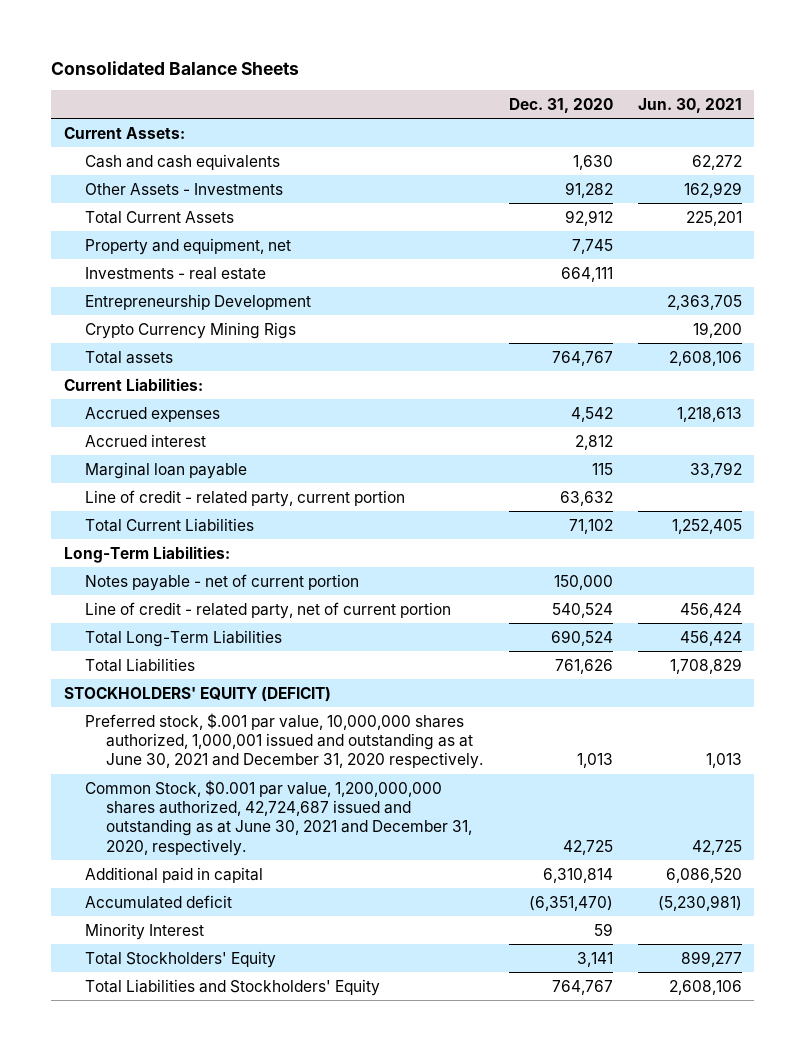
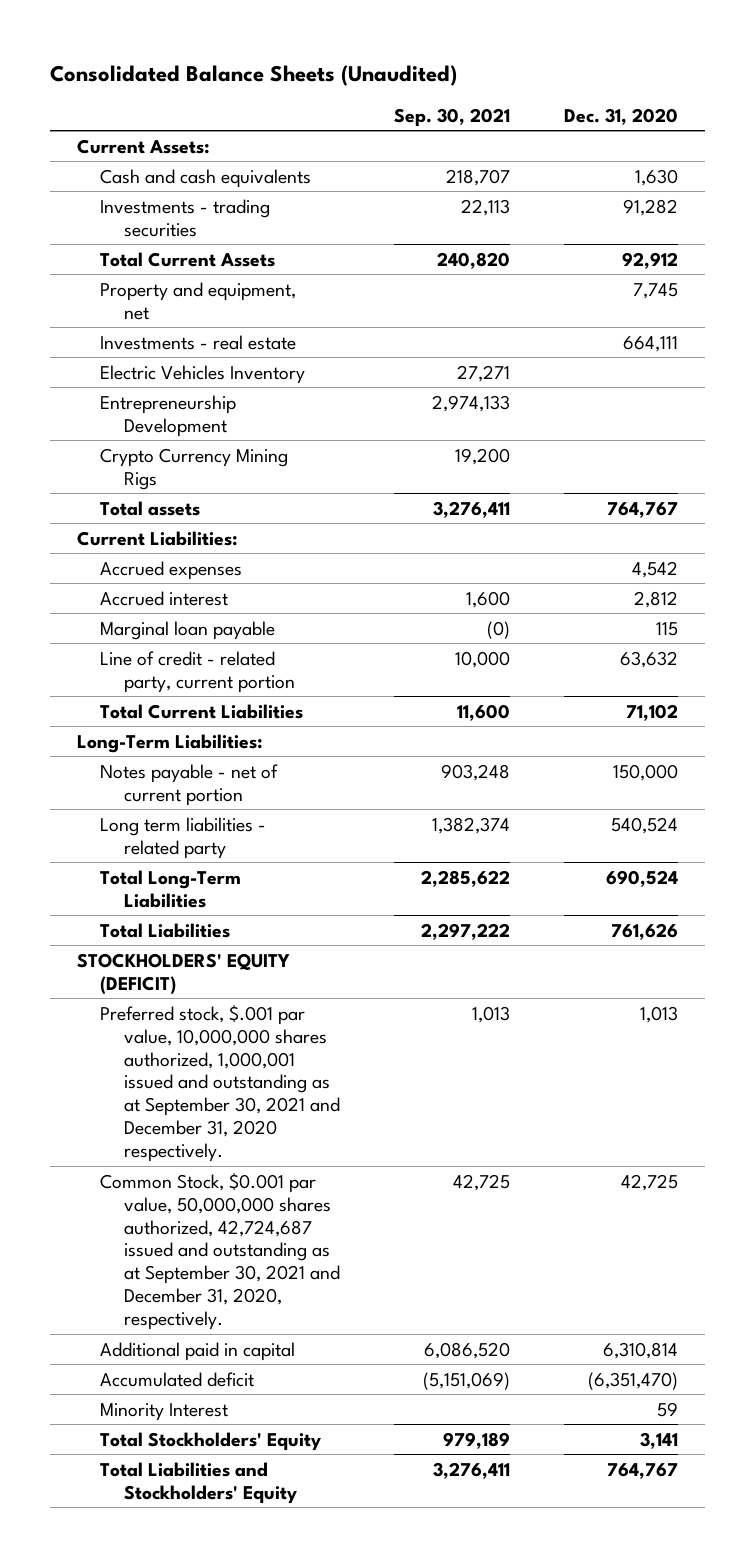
- Consolidated Balance Sheets
+ Consolidated Balance Sheets (Unaudited)
- | Dec. 31, 2020 | Jun. 30, 2021
+ | Sep. 30, 2021 | Dec. 31, 2020
- Other Assets - Investments | 91,282 | 162,929
+ Investments - trading securities | 22,113 | 91,282
+ Electric Vehicles Inventory | 27,271 |
- Line of credit - related party, net of current portion | 540,524 | 456,424
+ Long term liabilities - related party | 1,382,374 | 540,524
- Preferred stock, $.001 par value, 10,000,000 shares authorized, 1,000,001 issued and outstanding as at June 30, 2021 and December 31, 2020 respectively. | 1,013 | 1,013
- Common Stock, $0.001 par value, 1,200,000,000 shares authorized, 42,724,687 issued and outstanding as at June 30, 2021 and December 31, 2020, respectively. | 42,725 | 42,725
+ Preferred stock, $.001 par value, 10,000,000 shares authorized, 1,000,001 issued and outstanding as at September 30, 2021 and December 31, 2020 respectively. | 1,013 | 1,013
+ Common Stock, $0.001 par value, 50,000,000 shares authorized, 42,724,687 issued and outstanding as at September 30, 2021 and December 31, 2020, respectively. | 42,725 | 42,725

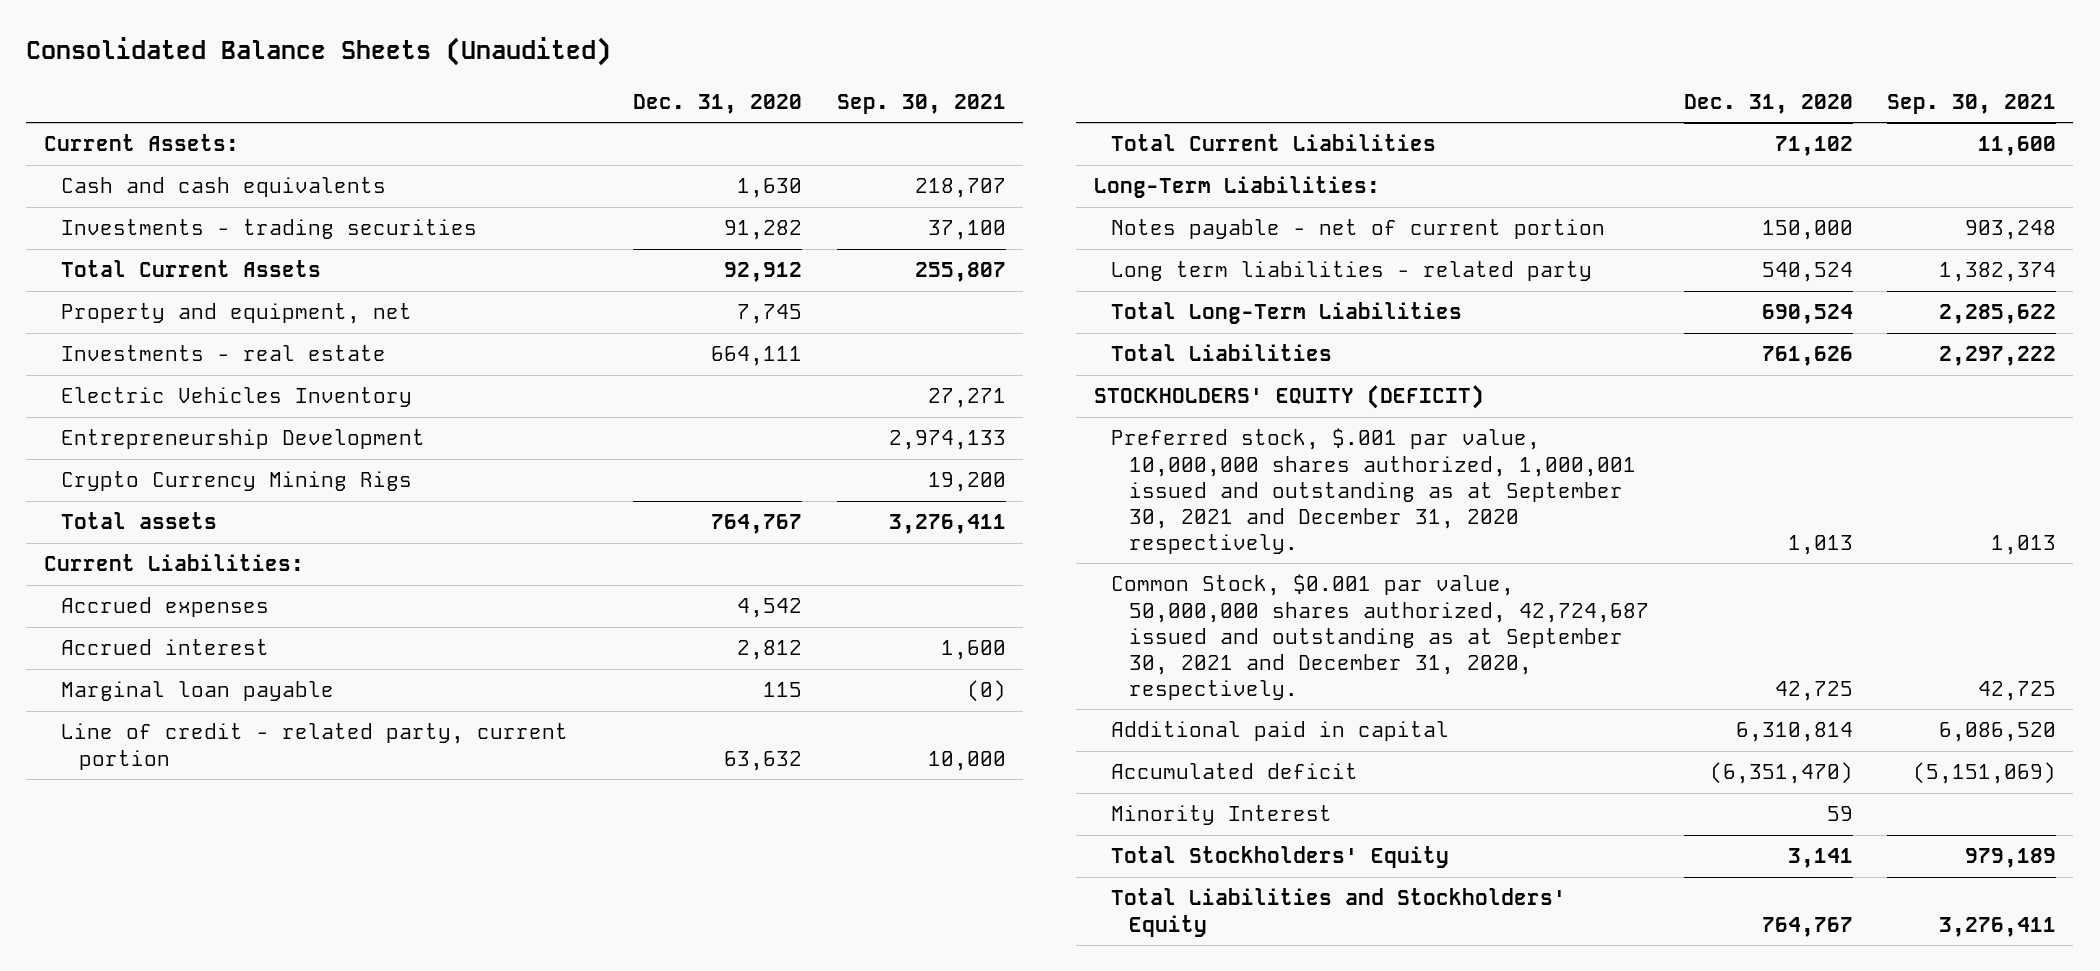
- | Sep. 30, 2021 | Dec. 31, 2020
+ | Dec. 31, 2020 | Sep. 30, 2021
- Investments - trading securities | 22,113 | 91,282
- Total Current Assets | 240,820 | 92,912
+ Investments - trading securities | 91,282 | 37,100
+ Total Current Assets | 92,912 | 255,807

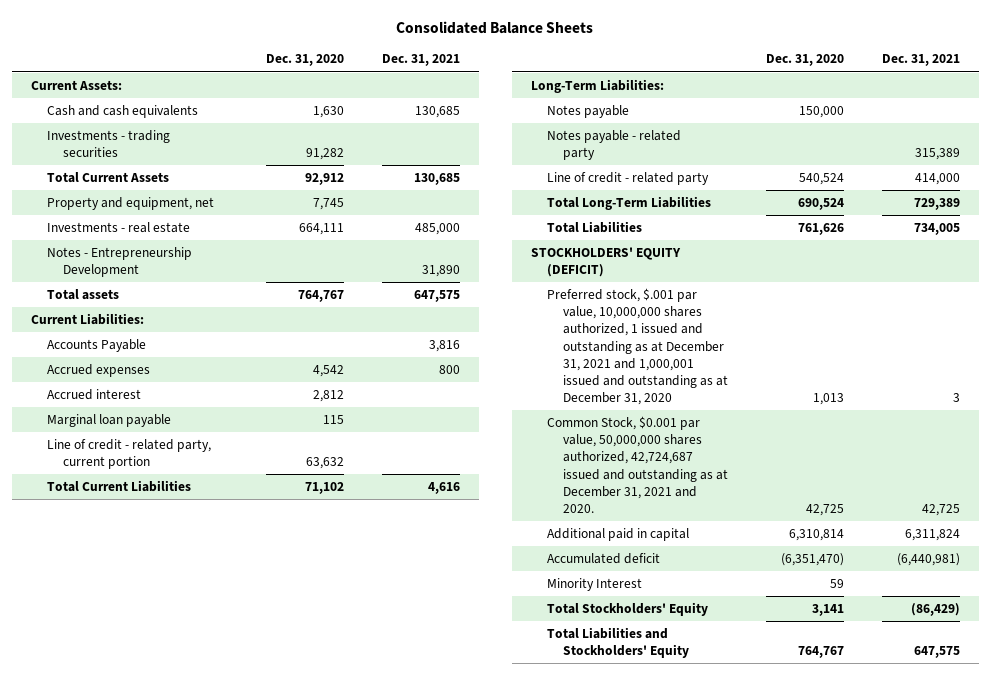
- Consolidated Balance Sheets (Unaudited)
+ Consolidated Balance Sheets
- | Dec. 31, 2020 | Sep. 30, 2021
+ | Dec. 31, 2020 | Dec. 31, 2021
- Electric Vehicles Inventory | | 27,271
- Entrepreneurship Development | | 2,974,133
- Crypto Currency Mining Rigs | | 19,200
+ Notes - Entrepreneurship Development | | 31,890
+ Accounts Payable | | 3,816
- Notes payable - net of current portion | 150,000 | 903,248
- Long term liabilities - related party | 540,524 | 1,382,374
+ Notes payable | 150,000 |
+ Notes payable - related party | | 315,389
+ Line of credit - related party | 540,524 | 414,000
- Preferred stock, $.001 par value, 10,000,000 shares authorized, 1,000,001 issued and outstanding as at September 30, 2021 and December 31, 2020 respectively. | 1,013 | 1,013
- Common Stock, $0.001 par value, 50,000,000 shares authorized, 42,724,687 issued and outstanding as at September 30, 2021 and December 31, 2020, respectively. | 42,725 | 42,725
+ Preferred stock, $.001 par value, 10,000,000 shares authorized, 1 issued and outstanding as at December 31, 2021 and 1,000,001 issued and outstanding as at December 31, 2020 | 1,013 | 3
+ Common Stock, $0.001 par value, 50,000,000 shares authorized, 42,724,687 issued and outstanding as at December 31, 2021 and 2020. | 42,725 | 42,725

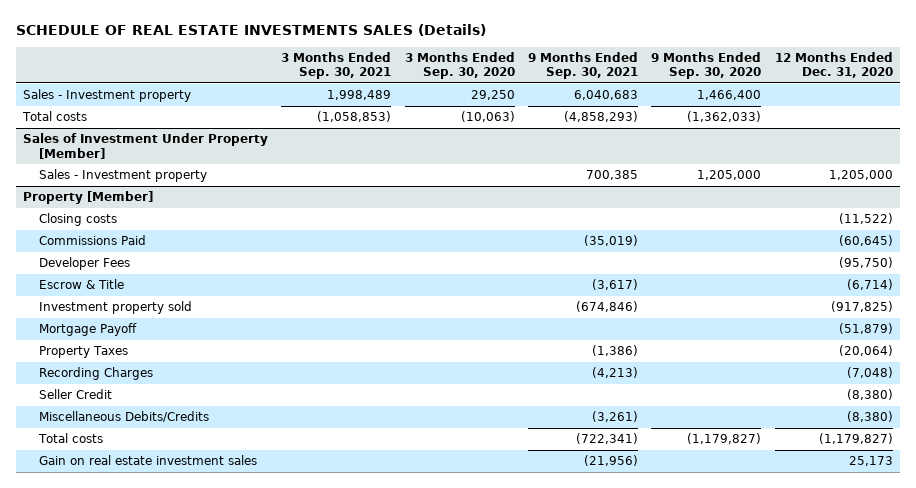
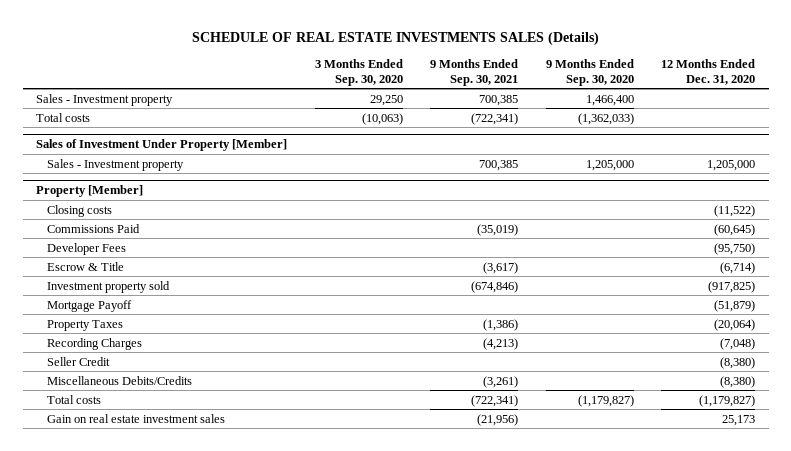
- | 3 Months Ended Sep. 30, 2021 | 3 Months Ended Sep. 30, 2020 | 9 Months Ended Sep. 30, 2021 | 9 Months Ended Sep. 30, 2020 | 12 Months Ended Dec. 31, 2020
+ | 3 Months Ended Sep. 30, 2020 | 9 Months Ended Sep. 30, 2021 | 9 Months Ended Sep. 30, 2020 | 12 Months Ended Dec. 31, 2020
- Sales - Investment property | 1,998,489 | 29,250 | 6,040,683 | 1,466,400 |
- Total costs | (1,058,853) | (10,063) | (4,858,293) | (1,362,033) |
+ Sales - Investment property | 29,250 | 700,385 | 1,466,400 |
+ Total costs | (10,063) | (722,341) | (1,362,033) |

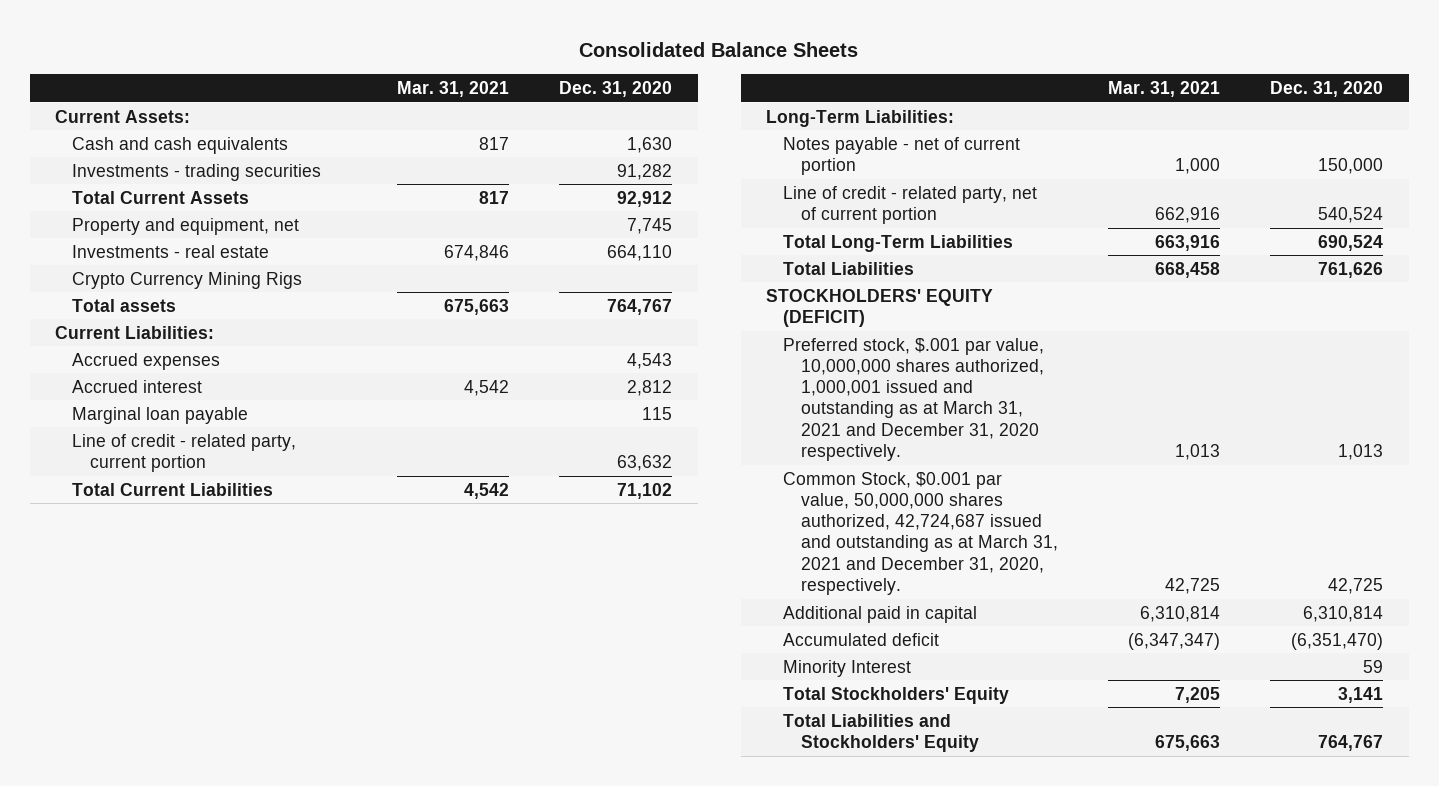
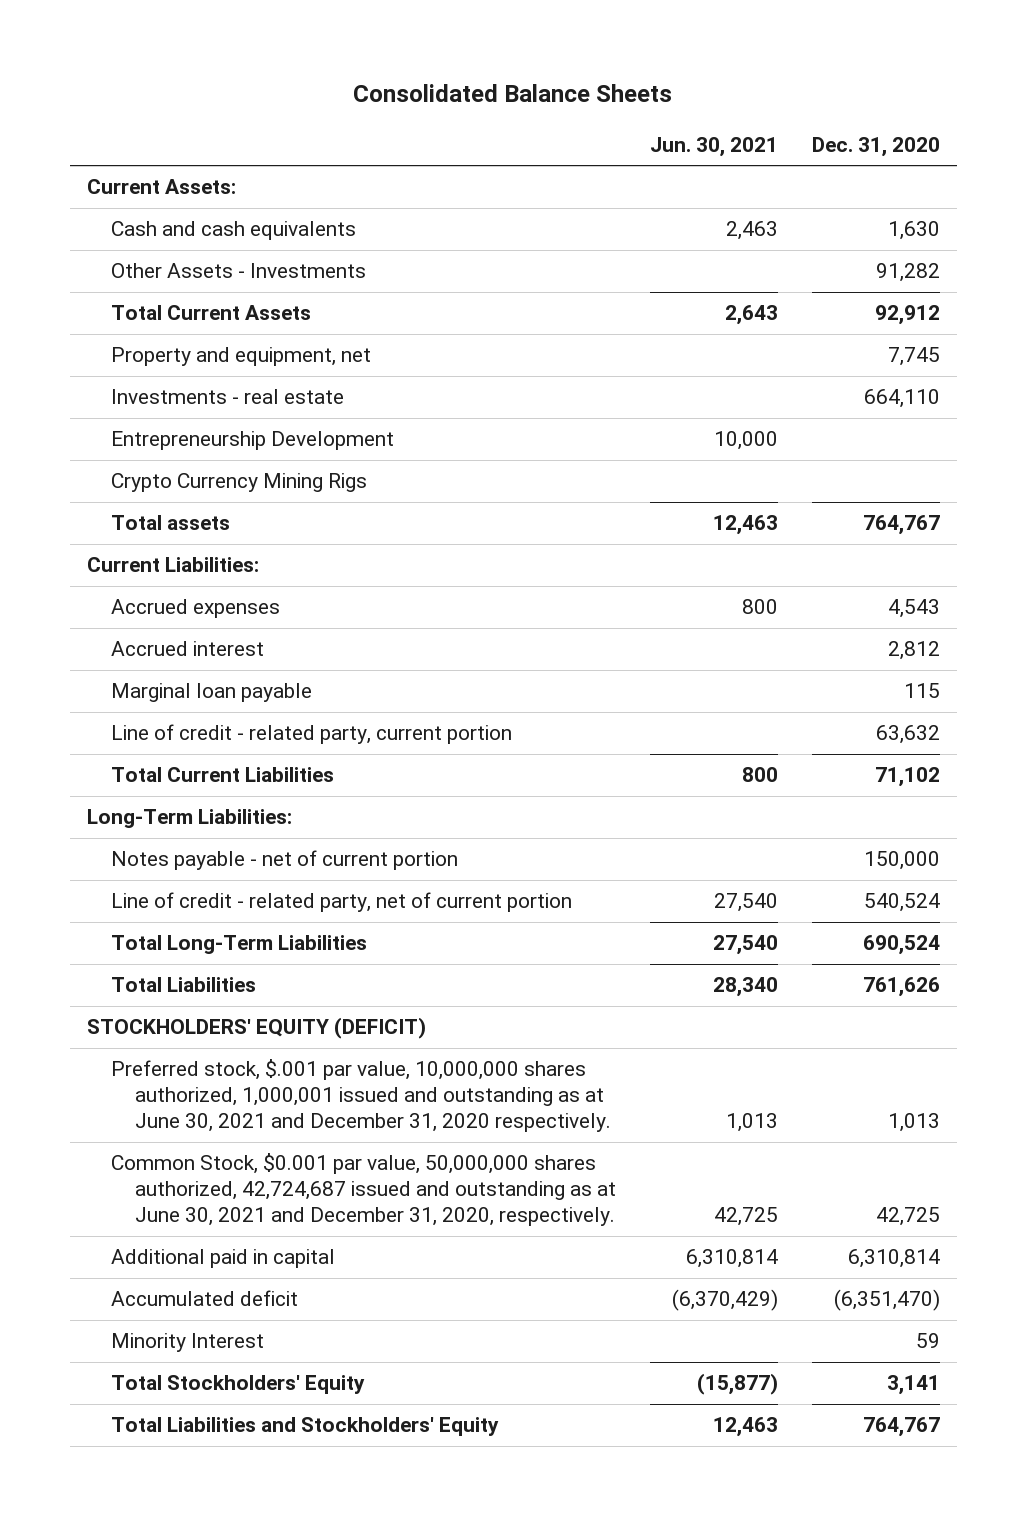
- | Mar. 31, 2021 | Dec. 31, 2020
+ | Jun. 30, 2021 | Dec. 31, 2020
- Investments - trading securities | | 91,282
+ Other Assets - Investments | | 91,282
+ Entrepreneurship Development | 10,000 |
- Preferred stock, $.001 par value, 10,000,000 shares authorized, 1,000,001 issued and outstanding as at March 31, 2021 and December 31, 2020 respectively. | 1,013 | 1,013
- Common Stock, $0.001 par value, 50,000,000 shares authorized, 42,724,687 issued and outstanding as at March 31, 2021 and December 31, 2020, respectively. | 42,725 | 42,725
+ Preferred stock, $.001 par value, 10,000,000 shares authorized, 1,000,001 issued and outstanding as at June 30, 2021 and December 31, 2020 respectively. | 1,013 | 1,013
+ Common Stock, $0.001 par value, 50,000,000 shares authorized, 42,724,687 issued and outstanding as at June 30, 2021 and December 31, 2020, respectively. | 42,725 | 42,725

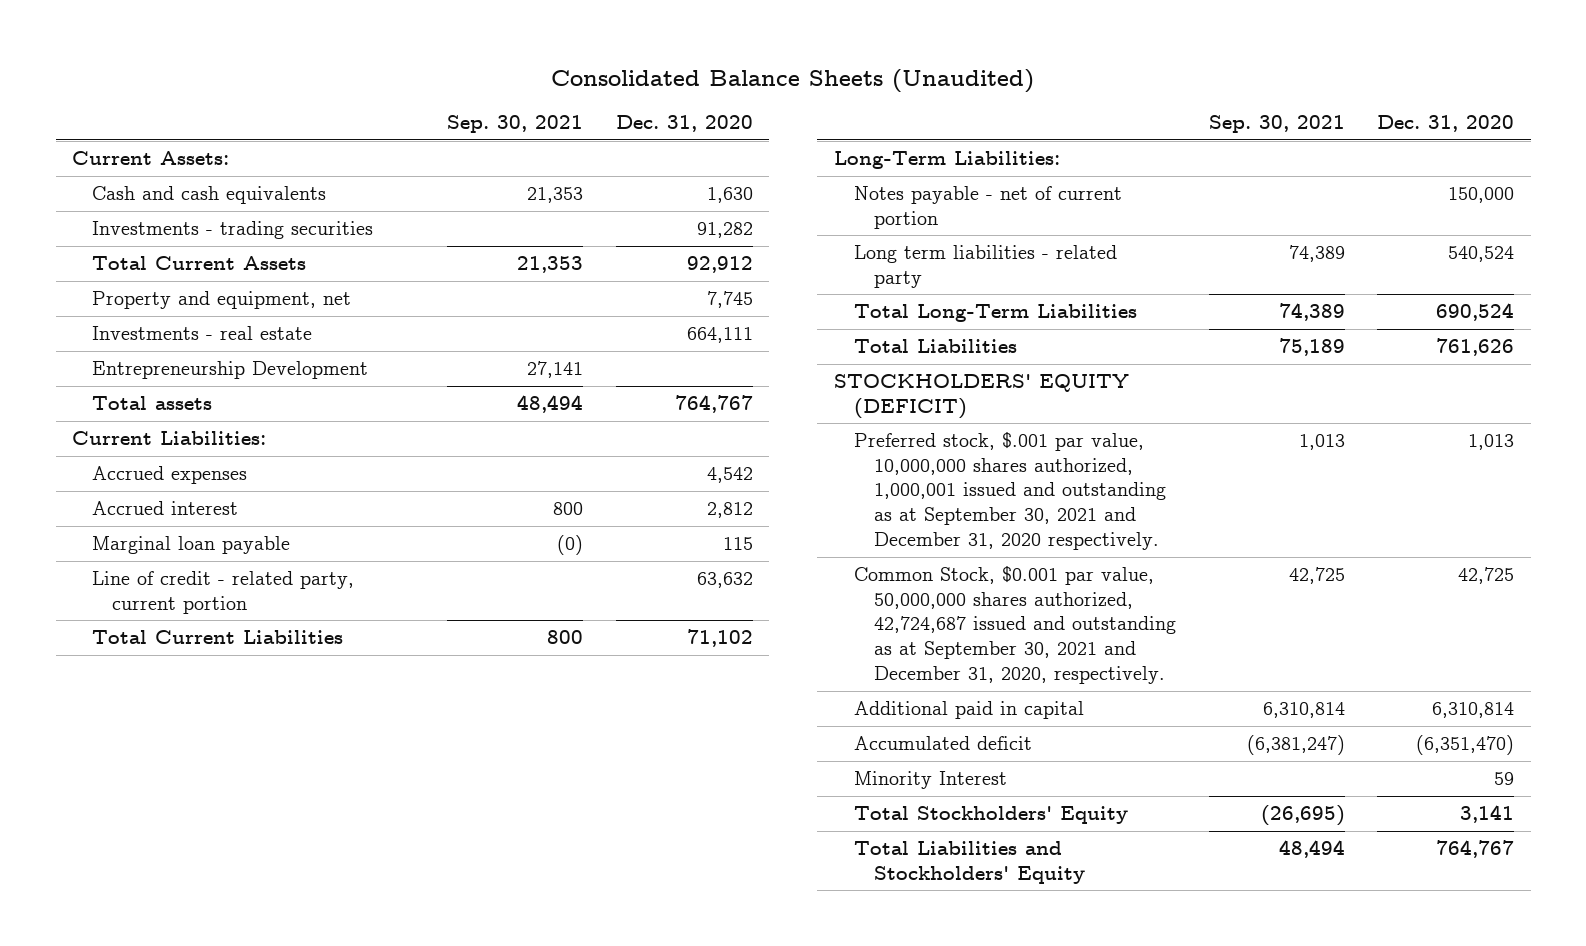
- Consolidated Balance Sheets
+ Consolidated Balance Sheets (Unaudited)
- | Jun. 30, 2021 | Dec. 31, 2020
+ | Sep. 30, 2021 | Dec. 31, 2020
- Other Assets - Investments | | 91,282
+ Investments - trading securities | | 91,282
- Investments - real estate | | 664,110
+ Investments - real estate | | 664,111
- Crypto Currency Mining Rigs
- Accrued expenses | 800 | 4,543
+ Accrued expenses | | 4,542
- Line of credit - related party, net of current portion | 27,540 | 540,524
+ Long term liabilities - related party | 74,389 | 540,524
- Preferred stock, $.001 par value, 10,000,000 shares authorized, 1,000,001 issued and outstanding as at June 30, 2021 and December 31, 2020 respectively. | 1,013 | 1,013
- Common Stock, $0.001 par value, 50,000,000 shares authorized, 42,724,687 issued and outstanding as at June 30, 2021 and December 31, 2020, respectively. | 42,725 | 42,725
+ Preferred stock, $.001 par value, 10,000,000 shares authorized, 1,000,001 issued and outstanding as at September 30, 2021 and December 31, 2020 respectively. | 1,013 | 1,013
+ Common Stock, $0.001 par value, 50,000,000 shares authorized, 42,724,687 issued and outstanding as at September 30, 2021 and December 31, 2020, respectively. | 42,725 | 42,725

